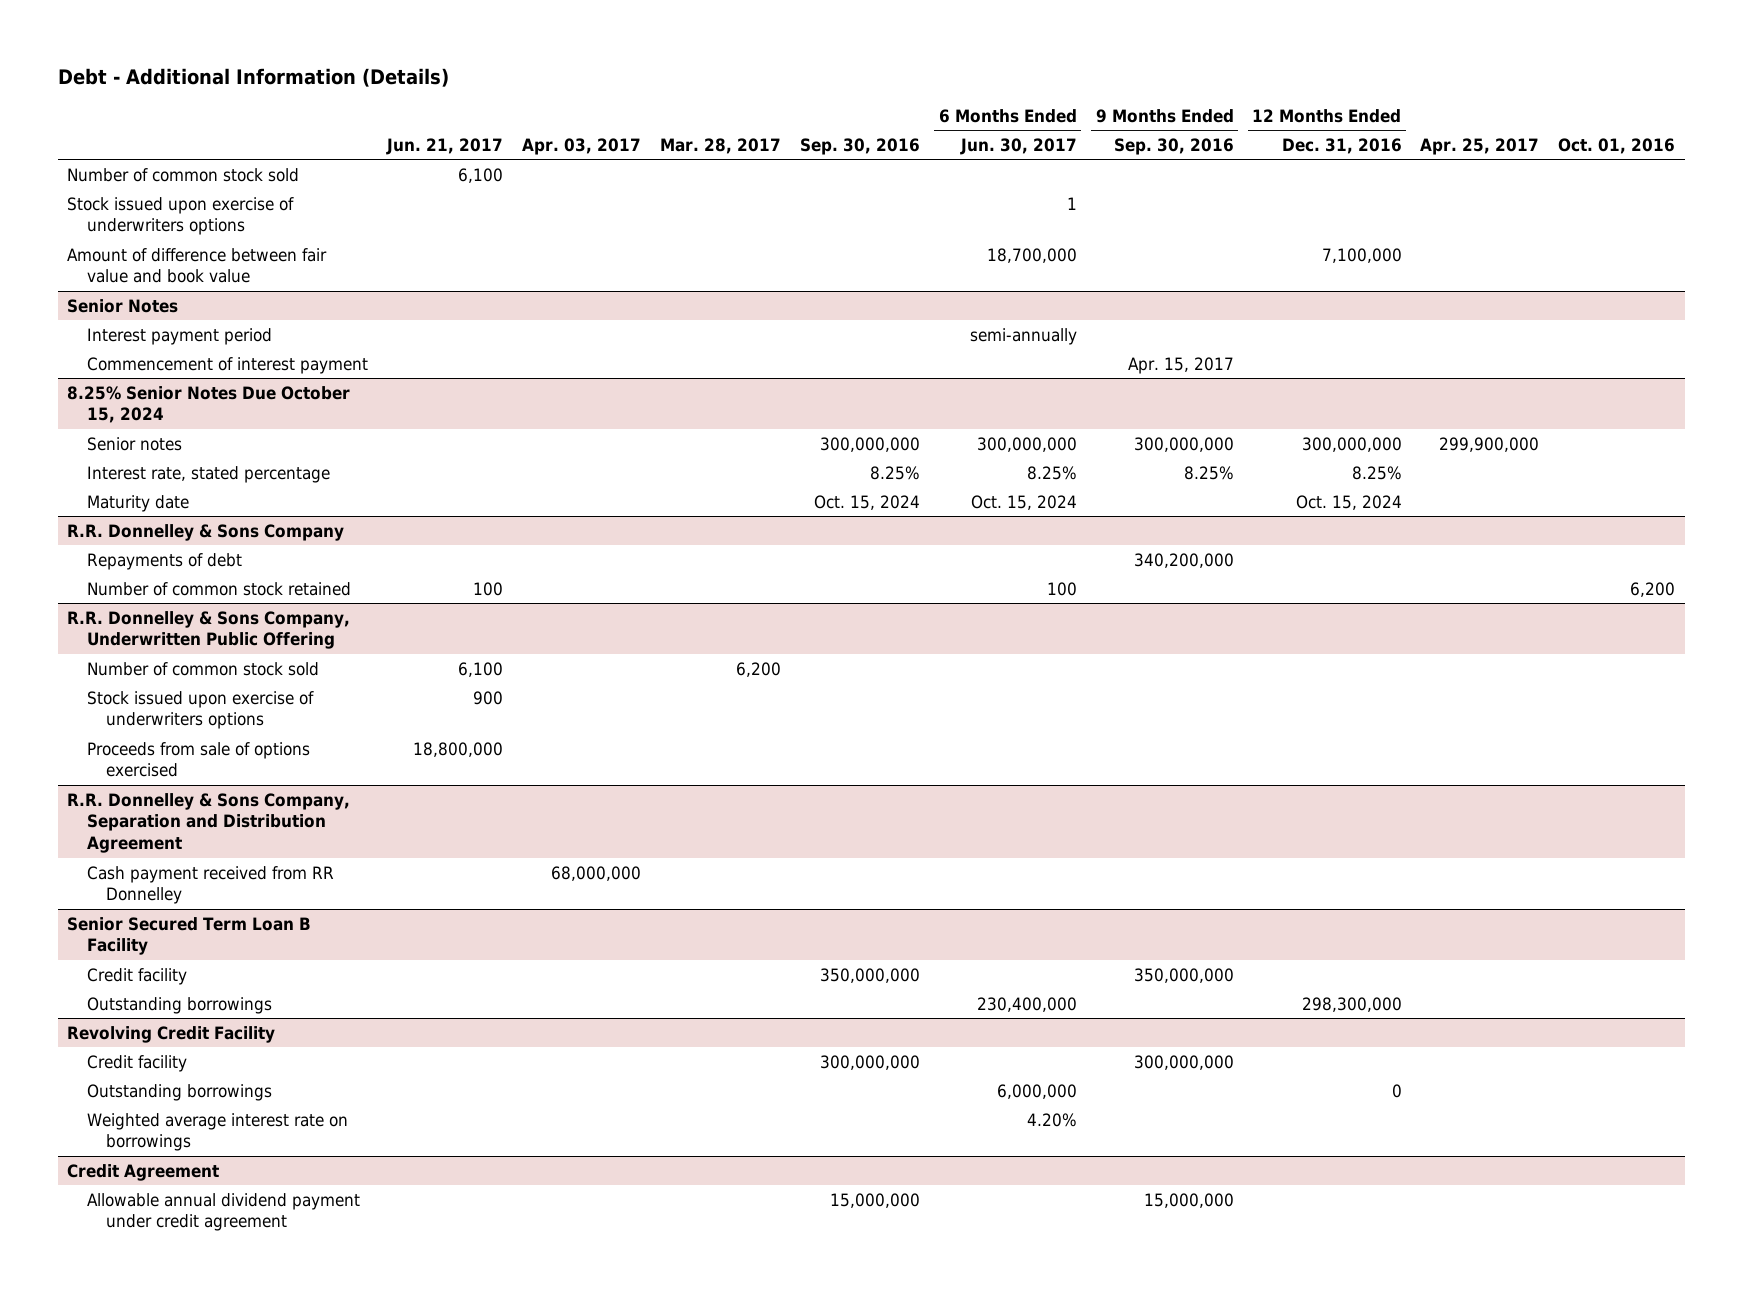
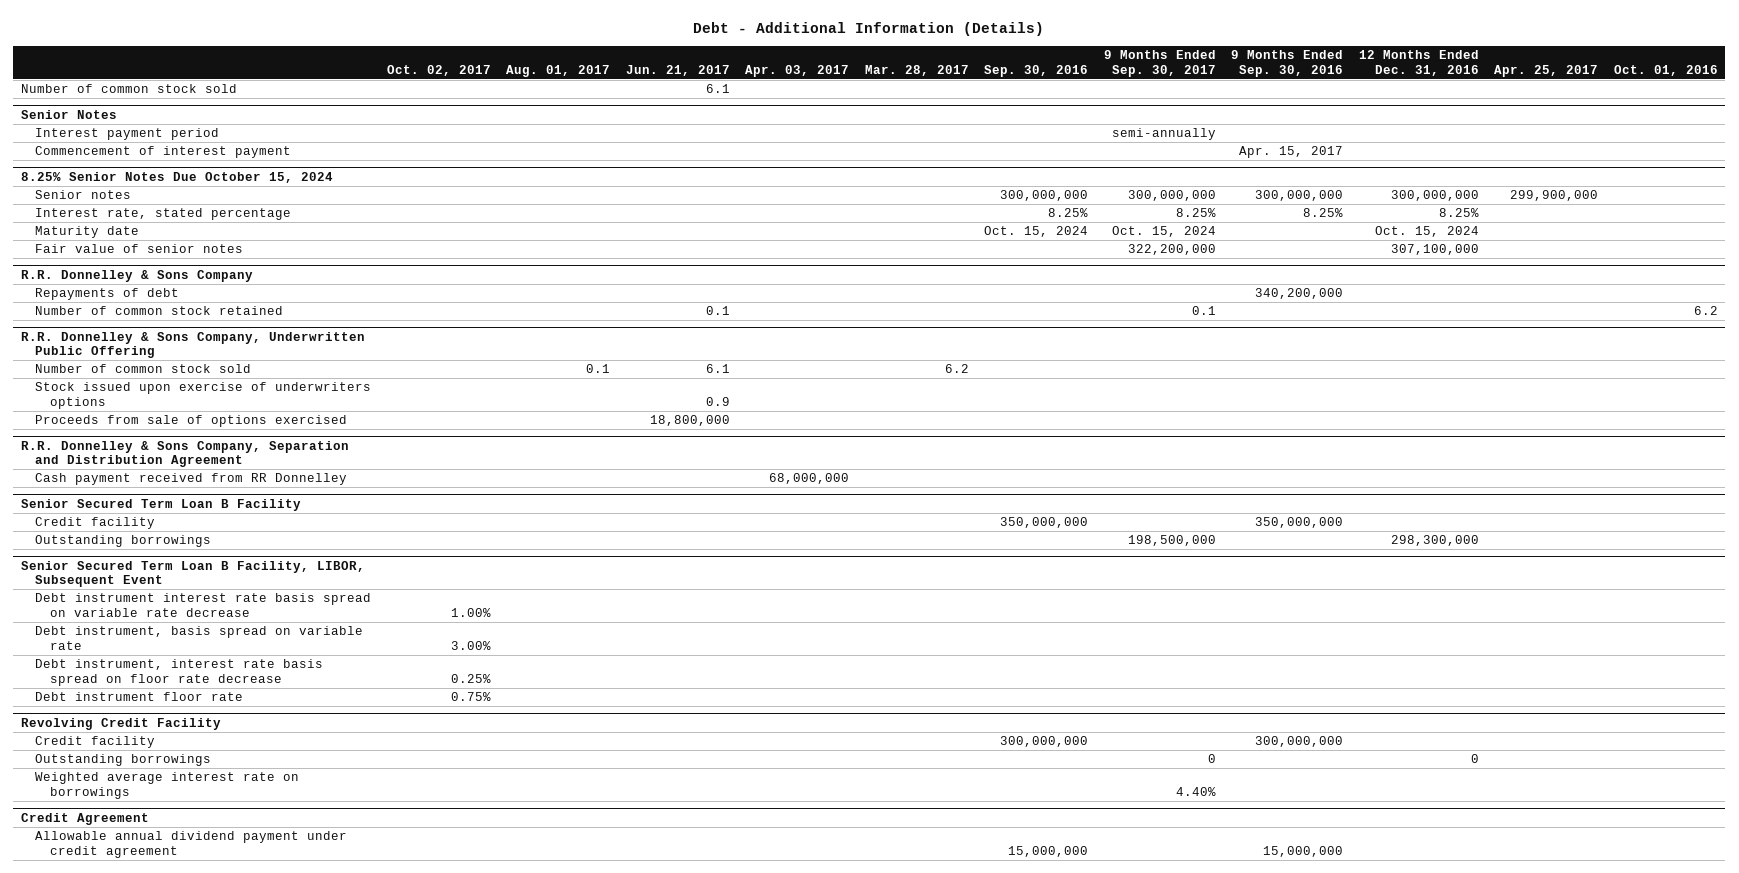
- | Jun. 21, 2017 | Apr. 03, 2017 | Mar. 28, 2017 | Sep. 30, 2016 | 6 Months Ended Jun. 30, 2017 | 9 Months Ended Sep. 30, 2016 | 12 Months Ended Dec. 31, 2016 | Apr. 25, 2017 | Oct. 01, 2016
+ | Oct. 02, 2017 | Aug. 01, 2017 | Jun. 21, 2017 | Apr. 03, 2017 | Mar. 28, 2017 | Sep. 30, 2016 | 9 Months Ended Sep. 30, 2017 | 9 Months Ended Sep. 30, 2016 | 12 Months Ended Dec. 31, 2016 | Apr. 25, 2017 | Oct. 01, 2016
- Number of common stock sold | 6,100 | | | | | | | |
- Stock issued upon exercise of underwriters options | | | | | 1 | | | |
- Amount of difference between fair value and book value | | | | | 18,700,000 | | 7,100,000 | |
+ Number of common stock sold | | | 6.1 | | | | | | | |
@ 8.25% Senior Notes Due October 15, 2024
+ Fair value of senior notes | | | | | | | 322,200,000 | | 307,100,000 | |
@ R.R. Donnelley & Sons Company
- Number of common stock retained | 100 | | | | 100 | | | | 6,200
+ Number of common stock retained | | | 0.1 | | | | 0.1 | | | | 6.2
@ R.R. Donnelley & Sons Company, Underwritten Public Offering
- Number of common stock sold | 6,100 | | 6,200 | | | | | |
- Stock issued upon exercise of underwriters options | 900 | | | | | | | |
+ Number of common stock sold | | 0.1 | 6.1 | | 6.2 | | | | | |
+ Stock issued upon exercise of underwriters options | | | 0.9 | | | | | | | |
+ Senior Secured Term Loan B Facility, LIBOR, Subsequent Event
+ Debt instrument interest rate basis spread on variable rate decrease | 1.00% | | | | | | | | | |
+ Debt instrument, basis spread on variable rate | 3.00% | | | | | | | | | |
+ Debt instrument, interest rate basis spread on floor rate decrease | 0.25% | | | | | | | | | |
+ Debt instrument floor rate | 0.75% | | | | | | | | | |

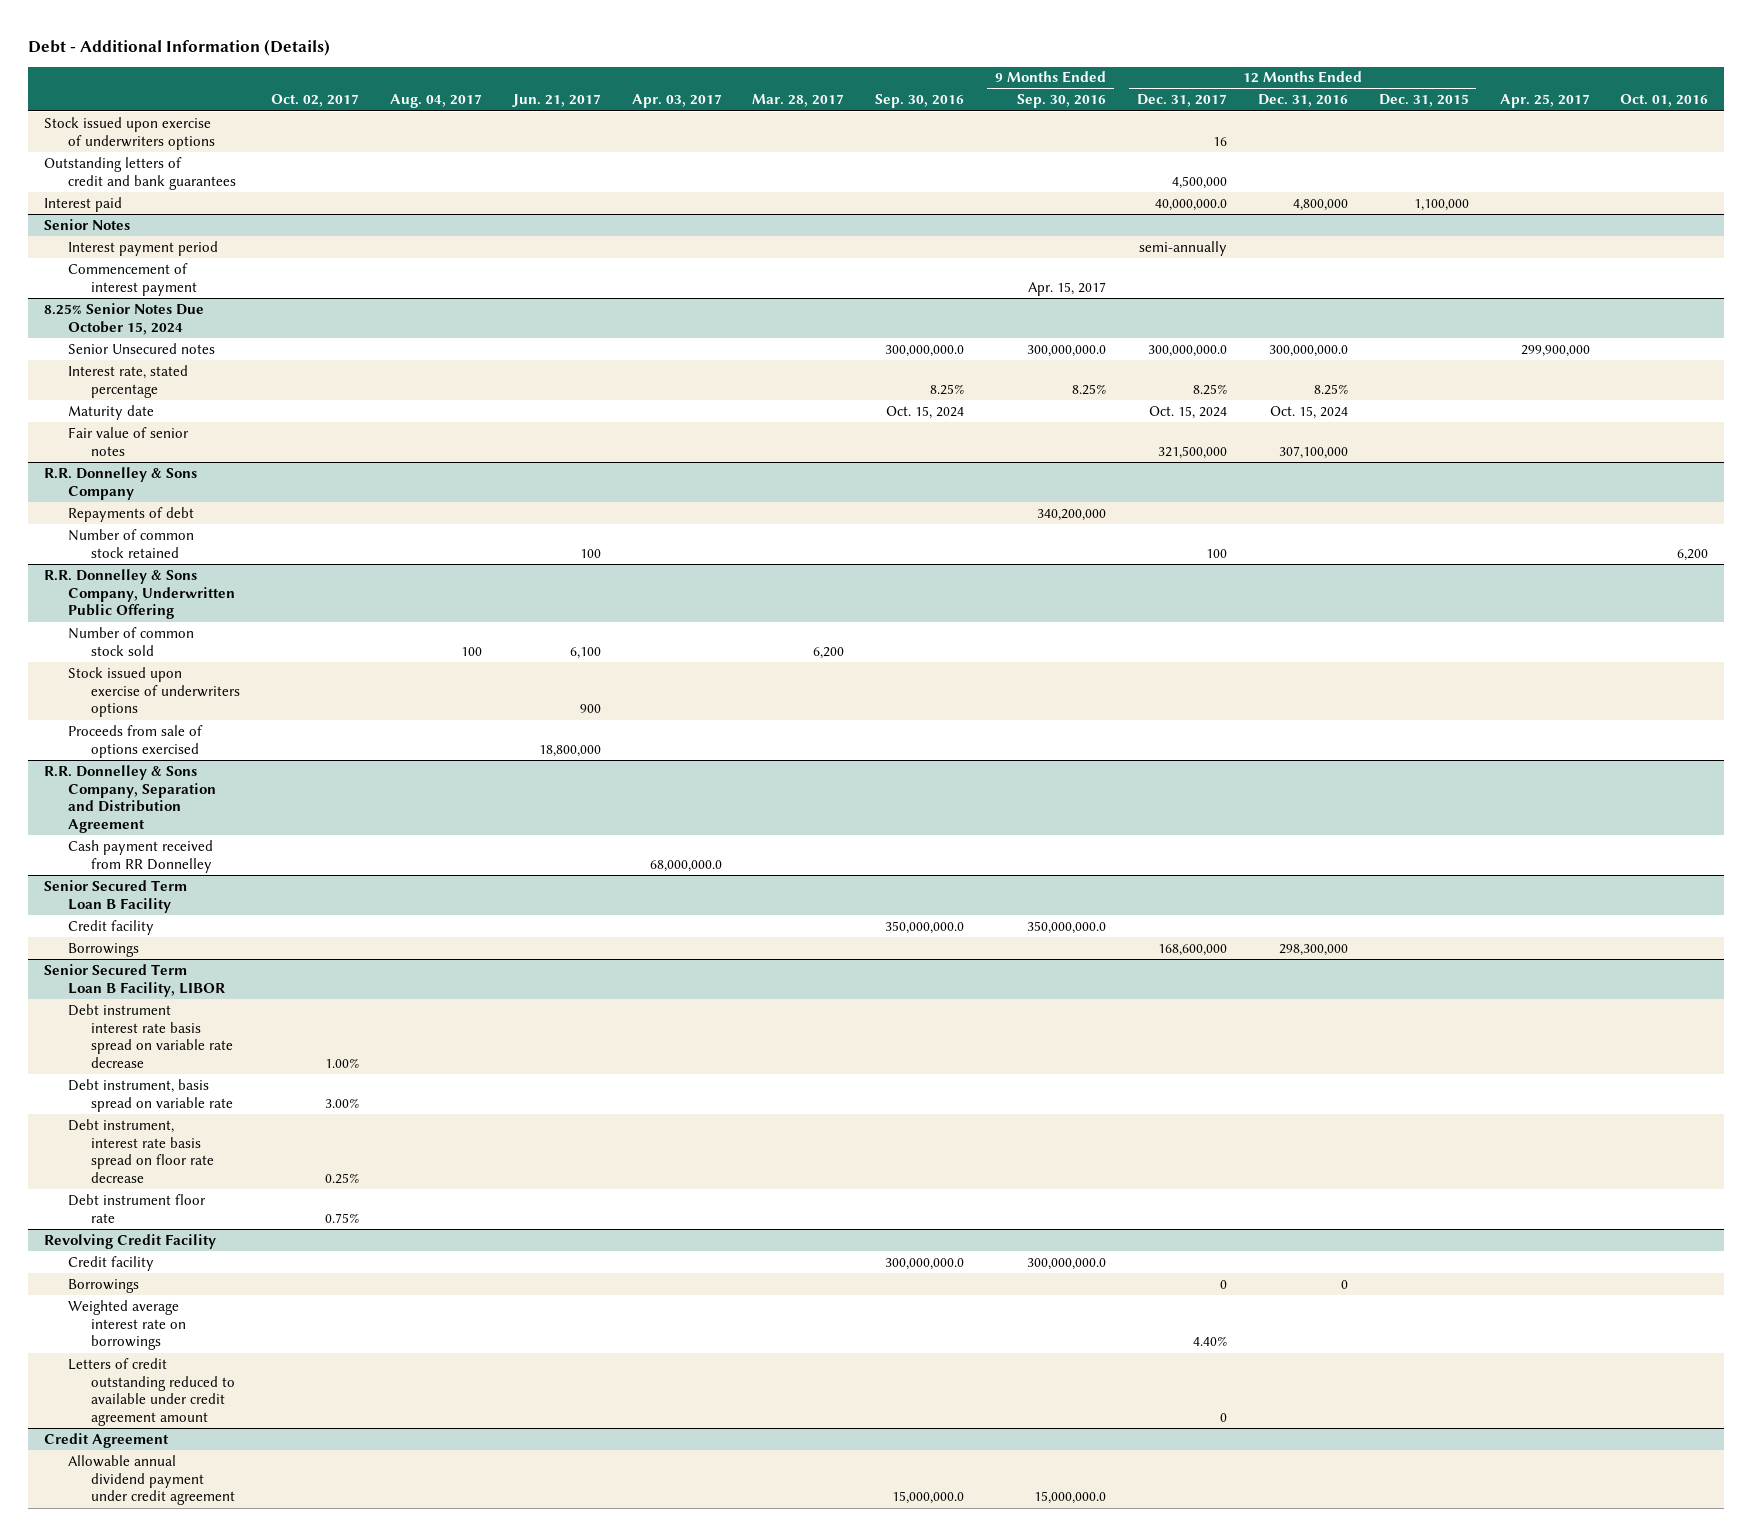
- | Oct. 02, 2017 | Aug. 01, 2017 | Jun. 21, 2017 | Apr. 03, 2017 | Mar. 28, 2017 | Sep. 30, 2016 | 9 Months Ended Sep. 30, 2017 | 9 Months Ended Sep. 30, 2016 | 12 Months Ended Dec. 31, 2016 | Apr. 25, 2017 | Oct. 01, 2016
+ | Oct. 02, 2017 | Aug. 04, 2017 | Jun. 21, 2017 | Apr. 03, 2017 | Mar. 28, 2017 | Sep. 30, 2016 | 9 Months Ended Sep. 30, 2016 | 12 Months Ended Dec. 31, 2017 | 12 Months Ended Dec. 31, 2016 | 12 Months Ended Dec. 31, 2015 | Apr. 25, 2017 | Oct. 01, 2016
- Number of common stock sold | | | 6.1 | | | | | | | |
+ Stock issued upon exercise of underwriters options | | | | | | | | 16 | | | |
+ Outstanding letters of credit and bank guarantees | | | | | | | | 4,500,000 | | | |
+ Interest paid | | | | | | | | 40,000,000.0 | 4,800,000 | 1,100,000 | |
@ 8.25% Senior Notes Due October 15, 2024
- Senior notes | | | | | | 300,000,000 | 300,000,000 | 300,000,000 | 300,000,000 | 299,900,000 |
+ Senior Unsecured notes | | | | | | 300,000,000.0 | 300,000,000.0 | 300,000,000.0 | 300,000,000.0 | | 299,900,000 |
@ R.R. Donnelley & Sons Company
- Number of common stock retained | | | 0.1 | | | | 0.1 | | | | 6.2
+ Number of common stock retained | | | 100 | | | | | 100 | | | | 6,200
@ R.R. Donnelley & Sons Company, Underwritten Public Offering
- Number of common stock sold | | 0.1 | 6.1 | | 6.2 | | | | | |
- Stock issued upon exercise of underwriters options | | | 0.9 | | | | | | | |
+ Number of common stock sold | | 100 | 6,100 | | 6,200 | | | | | | |
+ Stock issued upon exercise of underwriters options | | | 900 | | | | | | | | |
@ R.R. Donnelley & Sons Company, Separation and Distribution Agreement
- Cash payment received from RR Donnelley | | | | 68,000,000 | | | | | | |
+ Cash payment received from RR Donnelley | | | | 68,000,000.0 | | | | | | | |
@ Senior Secured Term Loan B Facility
- Credit facility | | | | | | 350,000,000 | | 350,000,000 | | |
- Outstanding borrowings | | | | | | | 198,500,000 | | 298,300,000 | |
- Senior Secured Term Loan B Facility, LIBOR, Subsequent Event
@ Senior Secured Term Loan B Facility
+ Credit facility | | | | | | 350,000,000.0 | 350,000,000.0 | | | | |
+ Borrowings | | | | | | | | 168,600,000 | 298,300,000 | | |
+ Senior Secured Term Loan B Facility, LIBOR
@ Revolving Credit Facility
- Credit facility | | | | | | 300,000,000 | | 300,000,000 | | |
- Outstanding borrowings | | | | | | | 0 | | 0 | |
+ Credit facility | | | | | | 300,000,000.0 | 300,000,000.0 | | | | |
+ Borrowings | | | | | | | | 0 | 0 | | |
+ Letters of credit outstanding reduced to available under credit agreement amount | | | | | | | | 0 | | | |
@ Credit Agreement
- Allowable annual dividend payment under credit agreement | | | | | | 15,000,000 | | 15,000,000 | | |
+ Allowable annual dividend payment under credit agreement | | | | | | 15,000,000.0 | 15,000,000.0 | | | | |

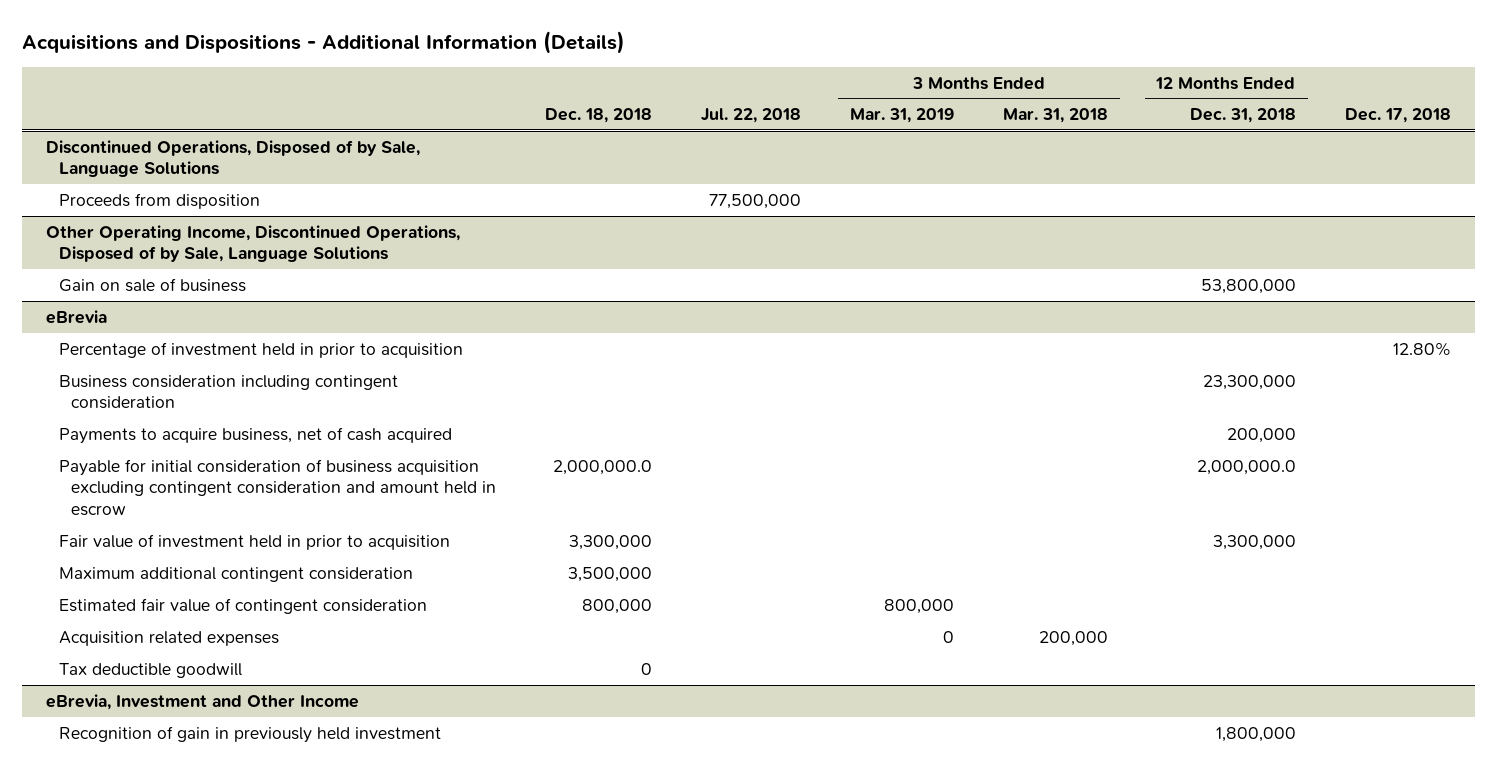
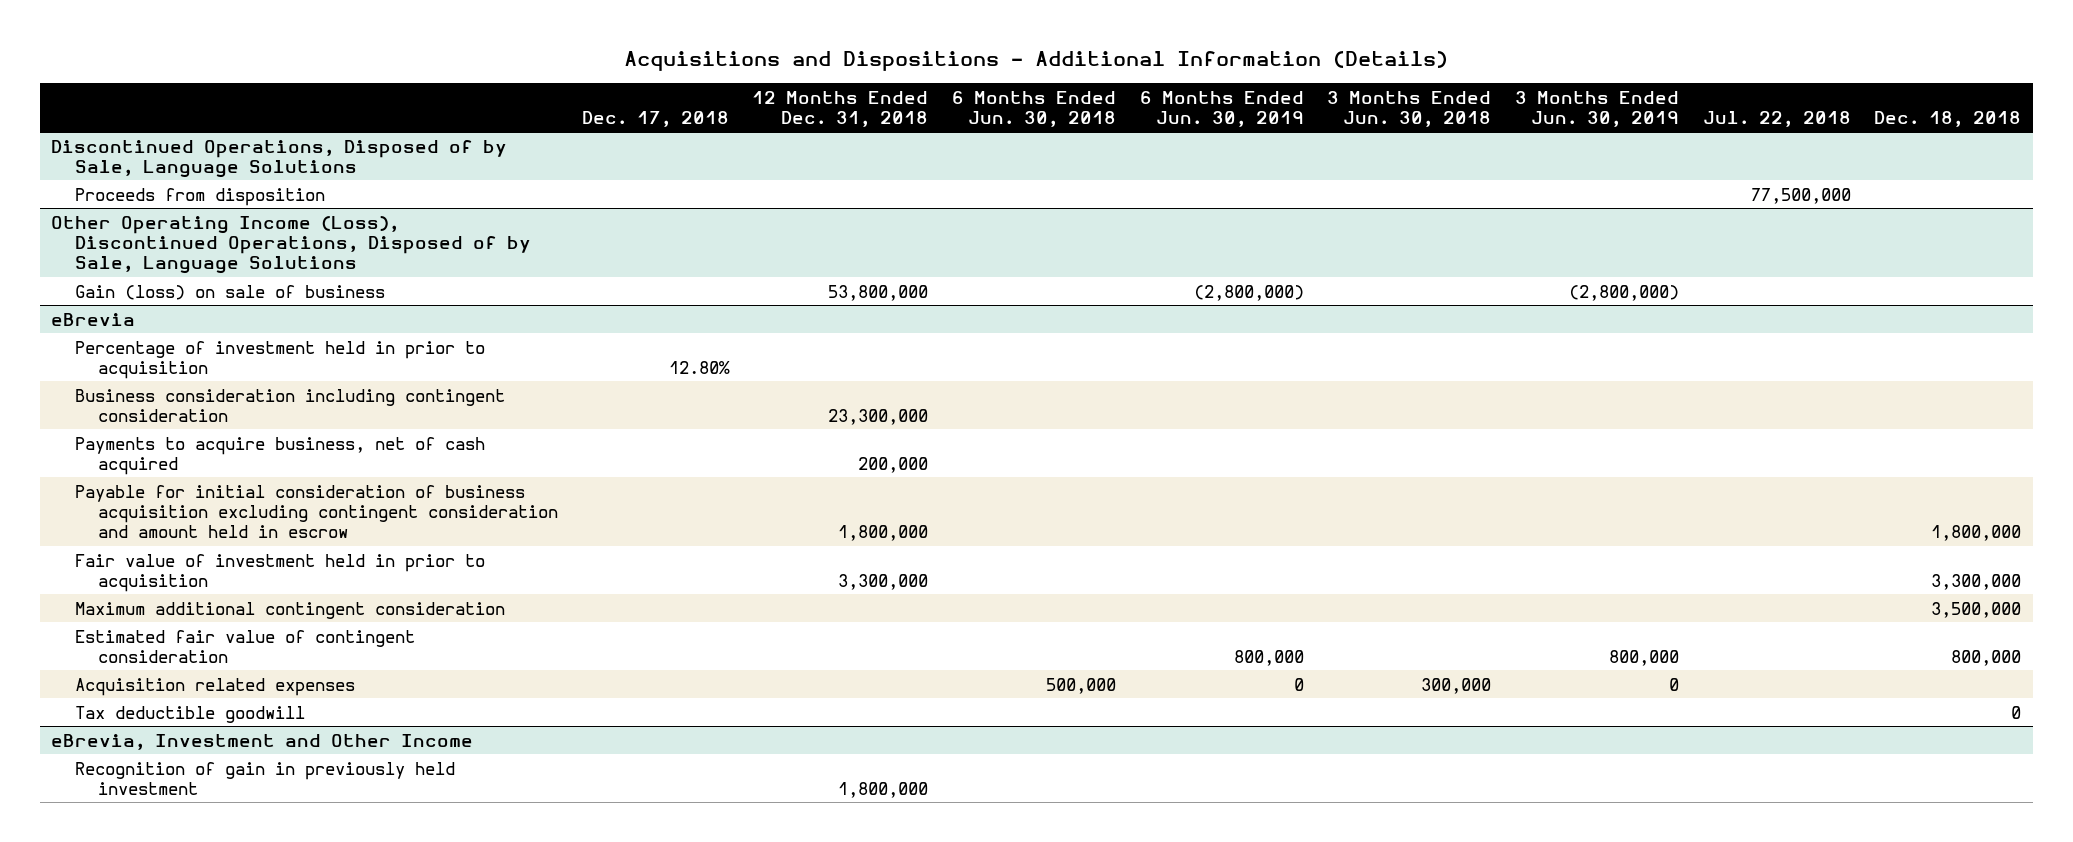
- | Dec. 18, 2018 | Jul. 22, 2018 | 3 Months Ended Mar. 31, 2019 | 3 Months Ended Mar. 31, 2018 | 12 Months Ended Dec. 31, 2018 | Dec. 17, 2018
+ | Dec. 17, 2018 | 12 Months Ended Dec. 31, 2018 | 6 Months Ended Jun. 30, 2018 | 6 Months Ended Jun. 30, 2019 | 3 Months Ended Jun. 30, 2018 | 3 Months Ended Jun. 30, 2019 | Jul. 22, 2018 | Dec. 18, 2018
- Other Operating Income, Discontinued Operations, Disposed of by Sale, Language Solutions
- Gain on sale of business | | | | | 53,800,000 |
+ Other Operating Income (Loss), Discontinued Operations, Disposed of by Sale, Language Solutions
+ Gain (loss) on sale of business | | 53,800,000 | | (2,800,000) | | (2,800,000) | |
@ eBrevia
- Payable for initial consideration of business acquisition excluding contingent consideration and amount held in escrow | 2,000,000.0 | | | | 2,000,000.0 |
+ Payable for initial consideration of business acquisition excluding contingent consideration and amount held in escrow | | 1,800,000 | | | | | | 1,800,000

